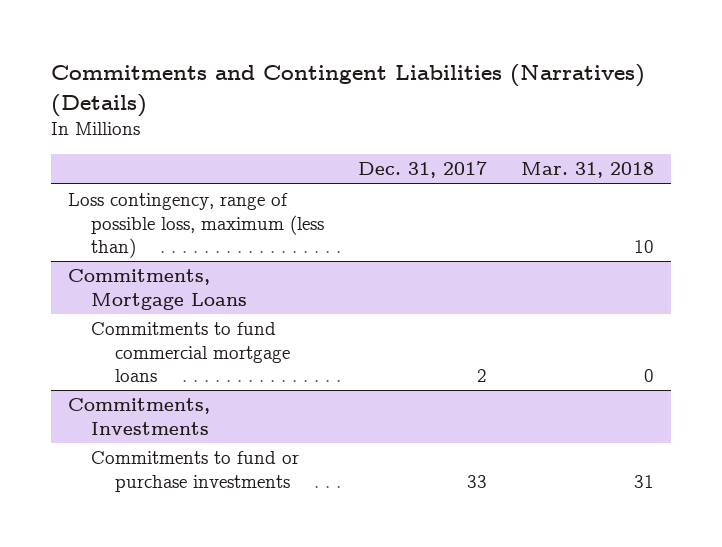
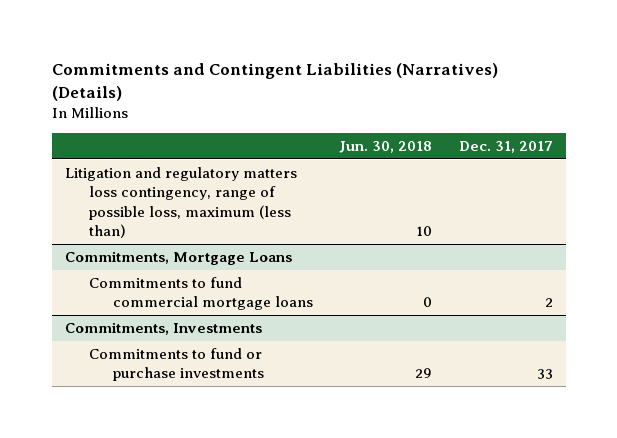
- | Dec. 31, 2017 | Mar. 31, 2018
+ | Jun. 30, 2018 | Dec. 31, 2017
- Loss contingency, range of possible loss, maximum (less than) | | 10
+ Litigation and regulatory matters loss contingency, range of possible loss, maximum (less than) | 10 |

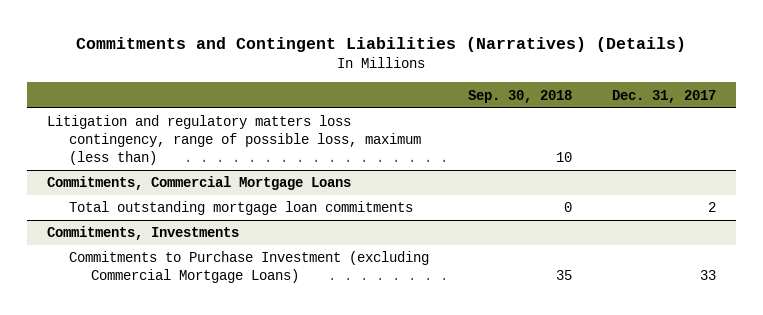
- | Jun. 30, 2018 | Dec. 31, 2017
+ | Sep. 30, 2018 | Dec. 31, 2017
- Commitments, Mortgage Loans
- Commitments to fund commercial mortgage loans | 0 | 2
+ Commitments, Commercial Mortgage Loans
+ Total outstanding mortgage loan commitments | 0 | 2
@ Commitments, Investments
- Commitments to fund or purchase investments | 29 | 33
+ Commitments to Purchase Investment (excluding Commercial Mortgage Loans) | 35 | 33

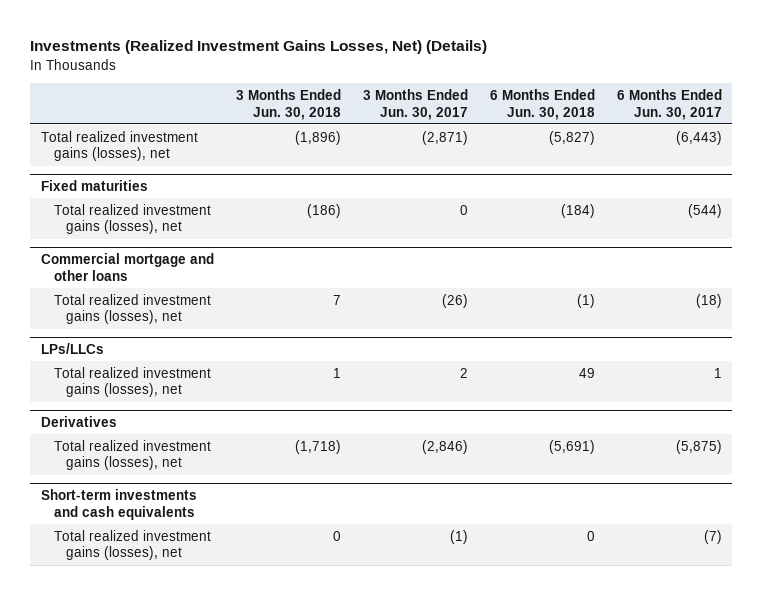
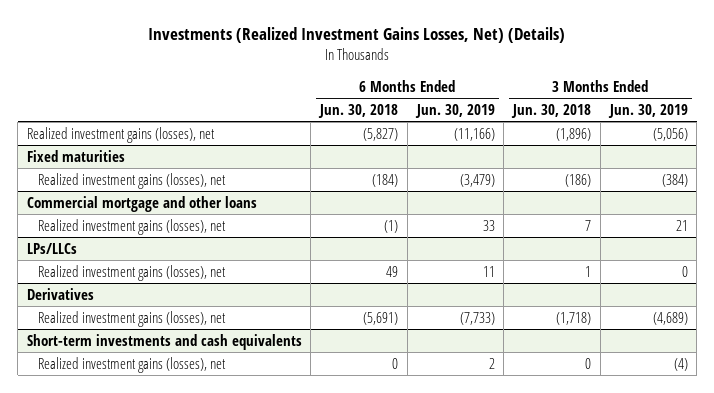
- | 3 Months Ended Jun. 30, 2018 | 3 Months Ended Jun. 30, 2017 | 6 Months Ended Jun. 30, 2018 | 6 Months Ended Jun. 30, 2017
+ | 6 Months Ended Jun. 30, 2018 | 6 Months Ended Jun. 30, 2019 | 3 Months Ended Jun. 30, 2018 | 3 Months Ended Jun. 30, 2019
- Total realized investment gains (losses), net | (1,896) | (2,871) | (5,827) | (6,443)
+ Realized investment gains (losses), net | (5,827) | (11,166) | (1,896) | (5,056)
@ Fixed maturities
- Total realized investment gains (losses), net | (186) | 0 | (184) | (544)
+ Realized investment gains (losses), net | (184) | (3,479) | (186) | (384)
@ Commercial mortgage and other loans
- Total realized investment gains (losses), net | 7 | (26) | (1) | (18)
+ Realized investment gains (losses), net | (1) | 33 | 7 | 21
@ LPs/LLCs
- Total realized investment gains (losses), net | 1 | 2 | 49 | 1
+ Realized investment gains (losses), net | 49 | 11 | 1 | 0
@ Derivatives
- Total realized investment gains (losses), net | (1,718) | (2,846) | (5,691) | (5,875)
+ Realized investment gains (losses), net | (5,691) | (7,733) | (1,718) | (4,689)
@ Short-term investments and cash equivalents
- Total realized investment gains (losses), net | 0 | (1) | 0 | (7)
+ Realized investment gains (losses), net | 0 | 2 | 0 | (4)

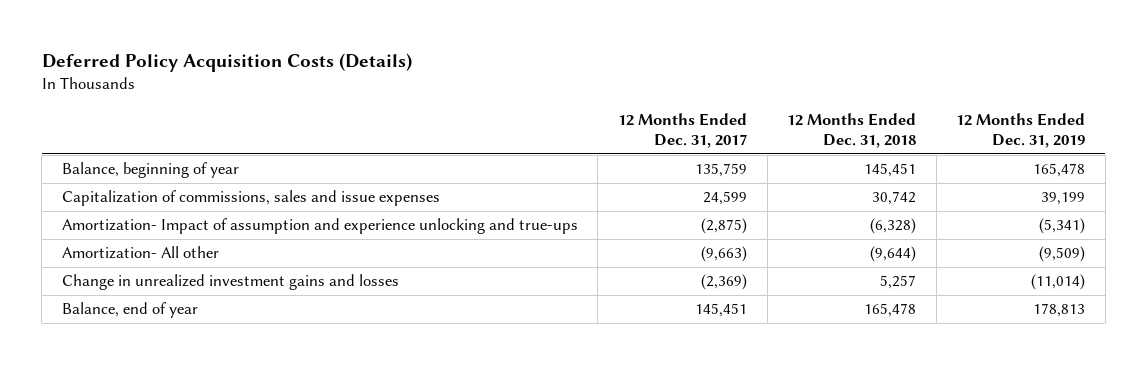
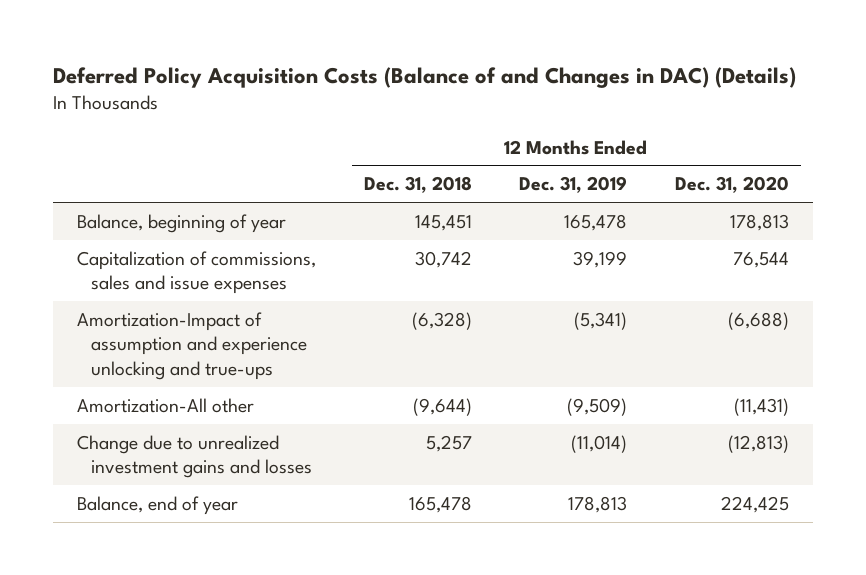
- Deferred Policy Acquisition Costs (Details)
+ Deferred Policy Acquisition Costs (Balance of and Changes in DAC) (Details)
- | 12 Months Ended Dec. 31, 2017 | 12 Months Ended Dec. 31, 2018 | 12 Months Ended Dec. 31, 2019
+ | 12 Months Ended Dec. 31, 2018 | 12 Months Ended Dec. 31, 2019 | 12 Months Ended Dec. 31, 2020
- Amortization- Impact of assumption and experience unlocking and true-ups | (2,875) | (6,328) | (5,341)
- Amortization- All other | (9,663) | (9,644) | (9,509)
- Change in unrealized investment gains and losses | (2,369) | 5,257 | (11,014)
+ Amortization-Impact of assumption and experience unlocking and true-ups | (6,328) | (5,341) | (6,688)
+ Amortization-All other | (9,644) | (9,509) | (11,431)
+ Change due to unrealized investment gains and losses | 5,257 | (11,014) | (12,813)

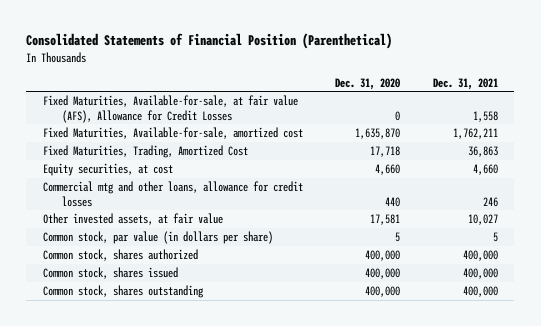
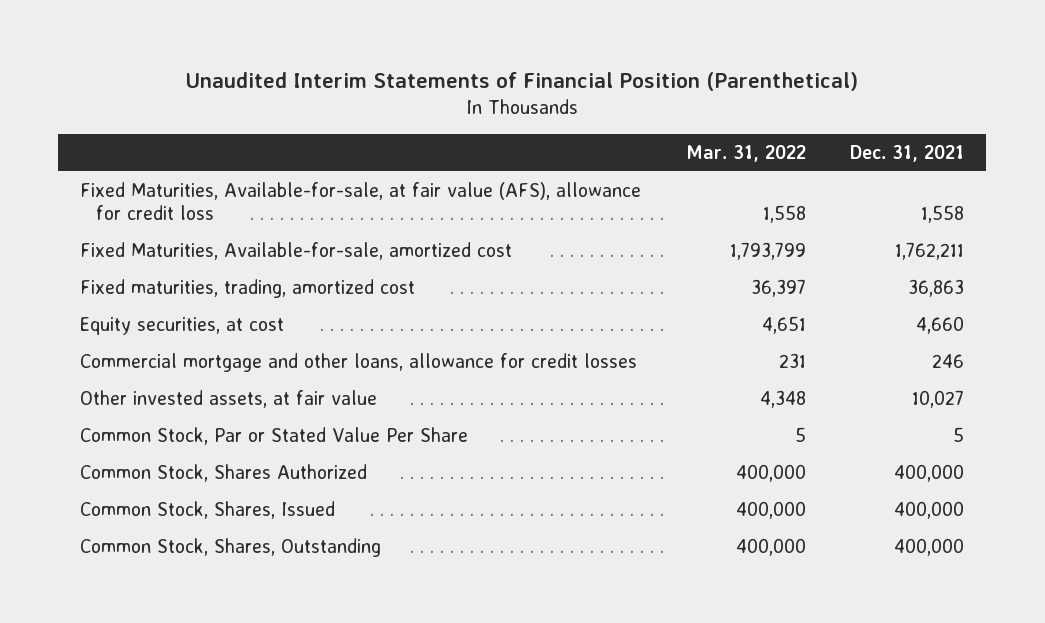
- Consolidated Statements of Financial Position (Parenthetical)
+ Unaudited Interim Statements of Financial Position (Parenthetical)
- | Dec. 31, 2020 | Dec. 31, 2021
+ | Mar. 31, 2022 | Dec. 31, 2021
- Fixed Maturities, Available-for-sale, at fair value (AFS), Allowance for Credit Losses | 0 | 1,558
+ Fixed Maturities, Available-for-sale, at fair value (AFS), allowance for credit loss | 1,558 | 1,558
- Fixed Maturities, Trading, Amortized Cost | 17,718 | 36,863
+ Fixed maturities, trading, amortized cost | 36,397 | 36,863
- Commercial mtg and other loans, allowance for credit losses | 440 | 246
+ Commercial mortgage and other loans, allowance for credit losses | 231 | 246
- Common stock, par value (in dollars per share) | 5 | 5
- Common stock, shares authorized | 400,000 | 400,000
- Common stock, shares issued | 400,000 | 400,000
- Common stock, shares outstanding | 400,000 | 400,000
+ Common Stock, Par or Stated Value Per Share | 5 | 5
+ Common Stock, Shares Authorized | 400,000 | 400,000
+ Common Stock, Shares, Issued | 400,000 | 400,000
+ Common Stock, Shares, Outstanding | 400,000 | 400,000

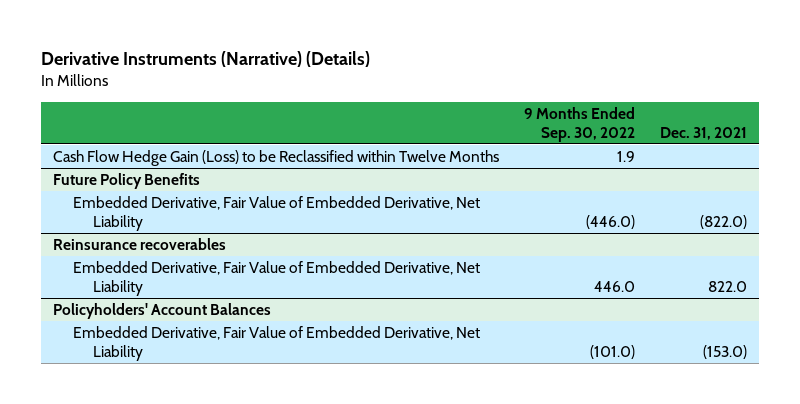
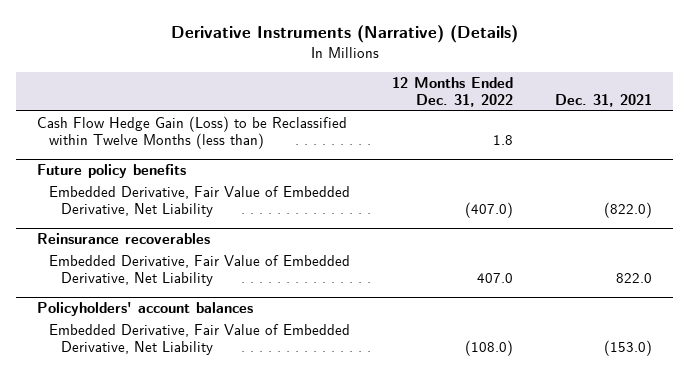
- | 9 Months Ended Sep. 30, 2022 | Dec. 31, 2021
+ | 12 Months Ended Dec. 31, 2022 | Dec. 31, 2021
- Cash Flow Hedge Gain (Loss) to be Reclassified within Twelve Months | 1.9 |
- Future Policy Benefits
+ Cash Flow Hedge Gain (Loss) to be Reclassified within Twelve Months (less than) | 1.8 |
+ Future policy benefits
- Policyholders' Account Balances
+ Policyholders' account balances

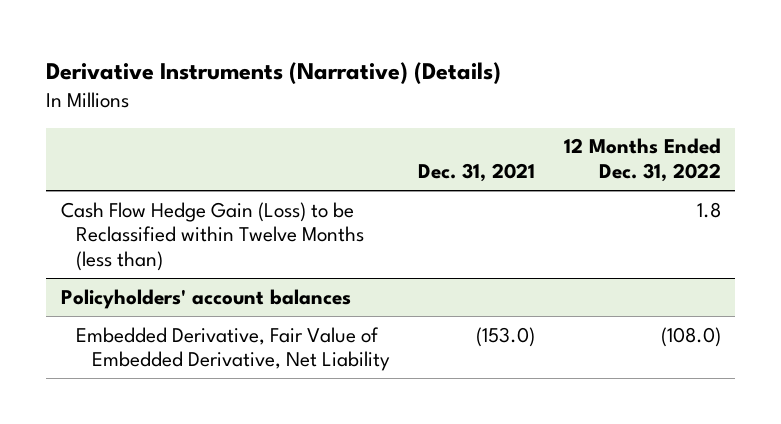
- | 12 Months Ended Dec. 31, 2022 | Dec. 31, 2021
+ | Dec. 31, 2021 | 12 Months Ended Dec. 31, 2022
- Future policy benefits
- Embedded Derivative, Fair Value of Embedded Derivative, Net Liability | (407.0) | (822.0)
- Reinsurance recoverables
- Embedded Derivative, Fair Value of Embedded Derivative, Net Liability | 407.0 | 822.0

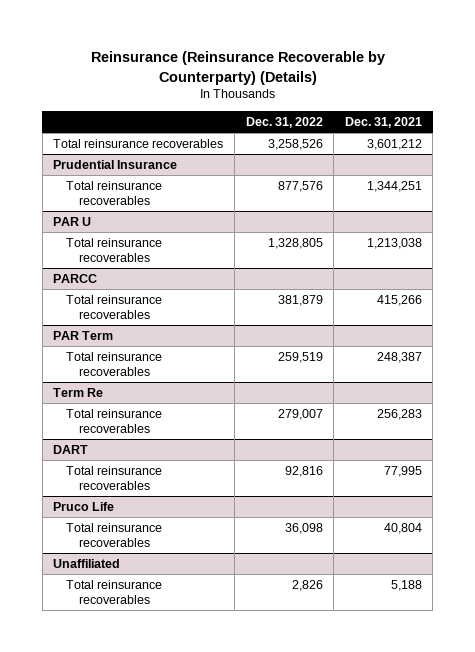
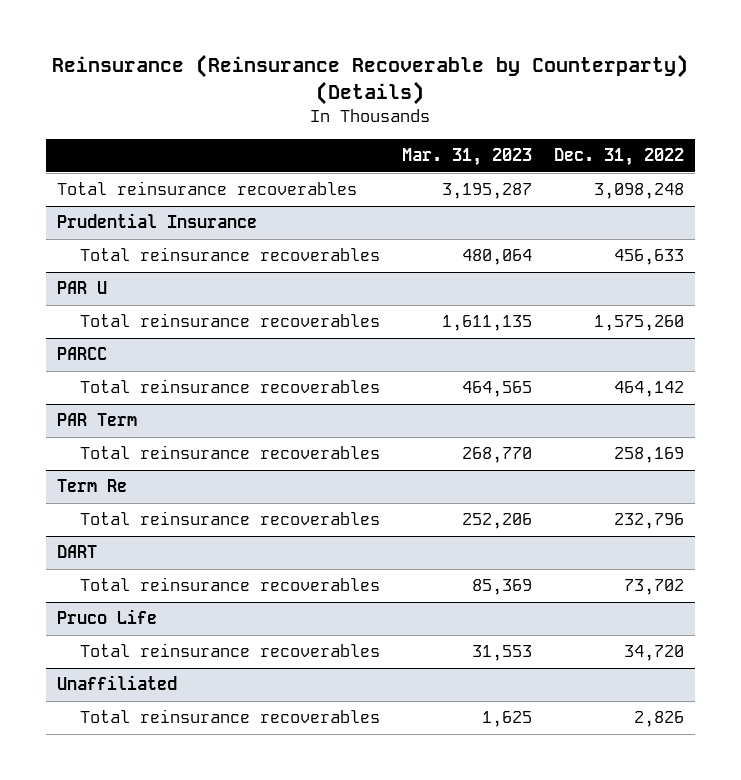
- | Dec. 31, 2022 | Dec. 31, 2021
+ | Mar. 31, 2023 | Dec. 31, 2022
- Total reinsurance recoverables | 3,258,526 | 3,601,212
+ Total reinsurance recoverables | 3,195,287 | 3,098,248
@ Prudential Insurance
- Total reinsurance recoverables | 877,576 | 1,344,251
+ Total reinsurance recoverables | 480,064 | 456,633
@ PAR U
- Total reinsurance recoverables | 1,328,805 | 1,213,038
+ Total reinsurance recoverables | 1,611,135 | 1,575,260
@ PARCC
- Total reinsurance recoverables | 381,879 | 415,266
+ Total reinsurance recoverables | 464,565 | 464,142
@ PAR Term
- Total reinsurance recoverables | 259,519 | 248,387
+ Total reinsurance recoverables | 268,770 | 258,169
@ Term Re
- Total reinsurance recoverables | 279,007 | 256,283
+ Total reinsurance recoverables | 252,206 | 232,796
@ DART
- Total reinsurance recoverables | 92,816 | 77,995
+ Total reinsurance recoverables | 85,369 | 73,702
@ Pruco Life
- Total reinsurance recoverables | 36,098 | 40,804
+ Total reinsurance recoverables | 31,553 | 34,720

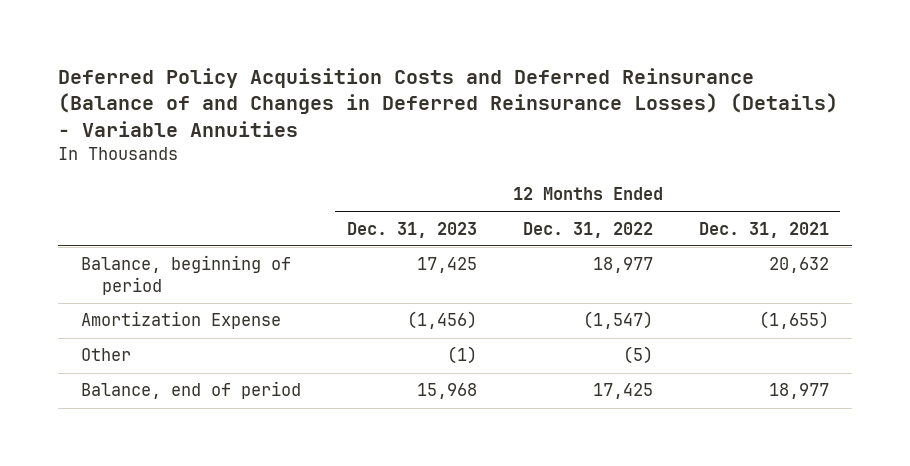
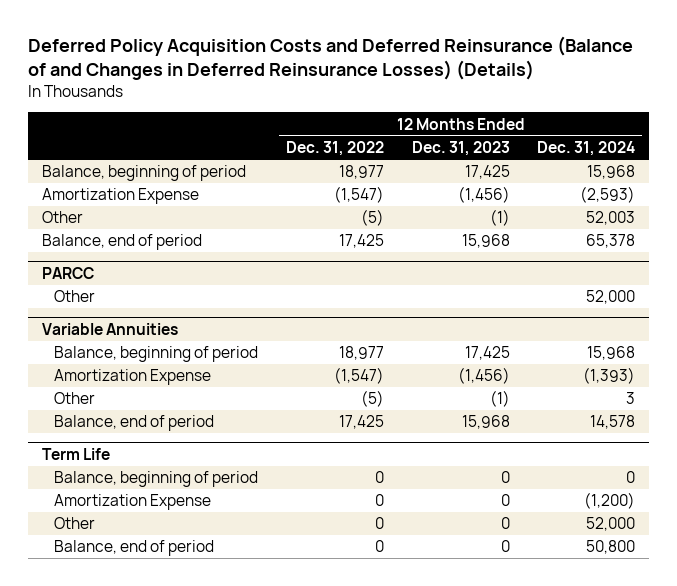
- Deferred Policy Acquisition Costs and Deferred Reinsurance (Balance of and Changes in Deferred Reinsurance Losses) (Details) - Variable Annuities
+ Deferred Policy Acquisition Costs and Deferred Reinsurance (Balance of and Changes in Deferred Reinsurance Losses) (Details)
- | 12 Months Ended Dec. 31, 2023 | 12 Months Ended Dec. 31, 2022 | 12 Months Ended Dec. 31, 2021
+ | 12 Months Ended Dec. 31, 2022 | 12 Months Ended Dec. 31, 2023 | 12 Months Ended Dec. 31, 2024
+ PARCC
+ Other | | | 52,000
+ Variable Annuities
+ Balance, beginning of period | 18,977 | 17,425 | 15,968
+ Amortization Expense | (1,547) | (1,456) | (1,393)
+ Other | (5) | (1) | 3
+ Balance, end of period | 17,425 | 15,968 | 14,578
+ Term Life
+ Balance, beginning of period | 0 | 0 | 0
+ Amortization Expense | 0 | 0 | (1,200)
+ Other | 0 | 0 | 52,000
+ Balance, end of period | 0 | 0 | 50,800

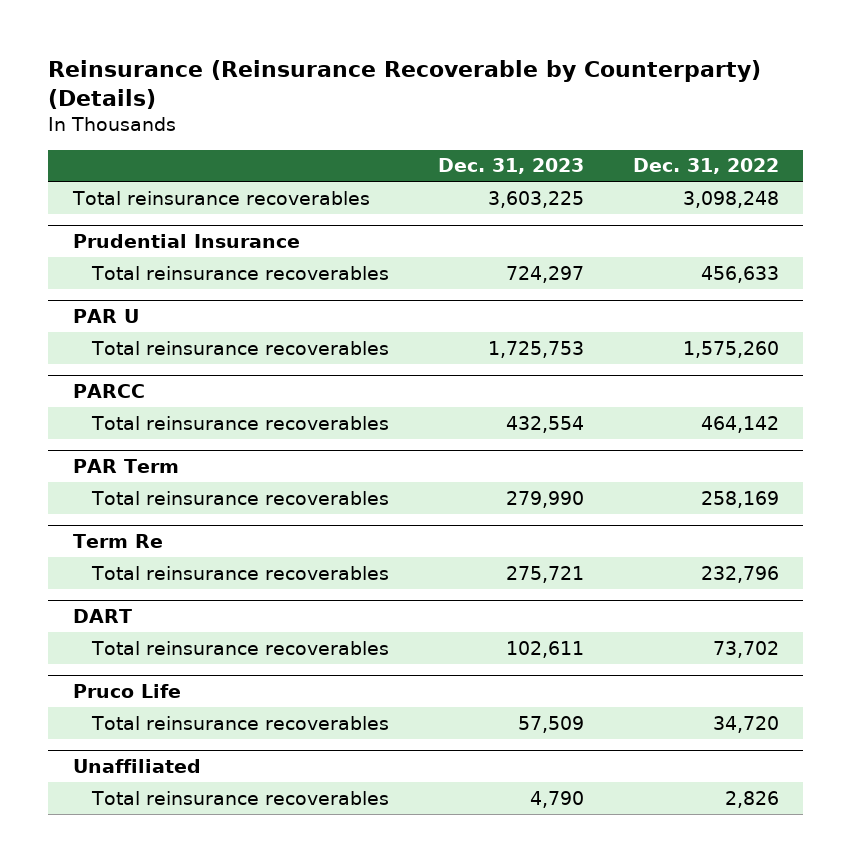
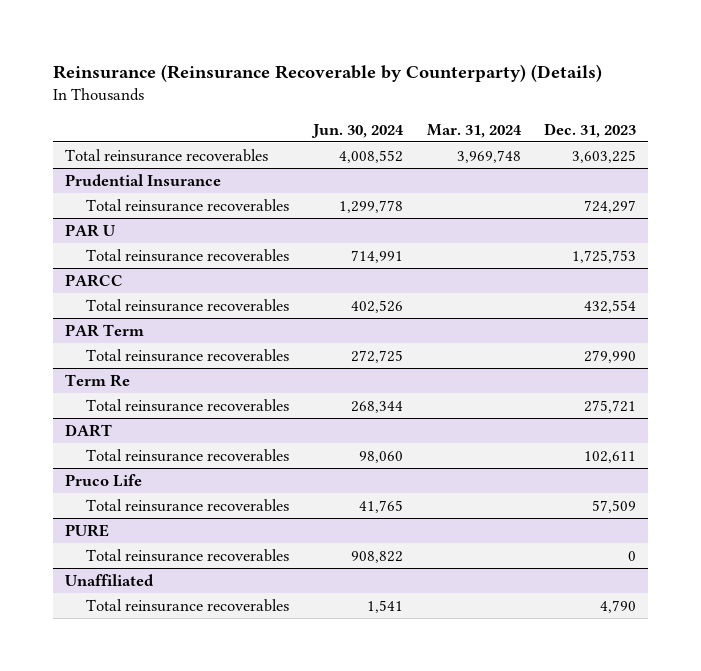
- | Dec. 31, 2023 | Dec. 31, 2022
+ | Jun. 30, 2024 | Mar. 31, 2024 | Dec. 31, 2023
+ PURE
+ Total reinsurance recoverables | 908,822 | | 0

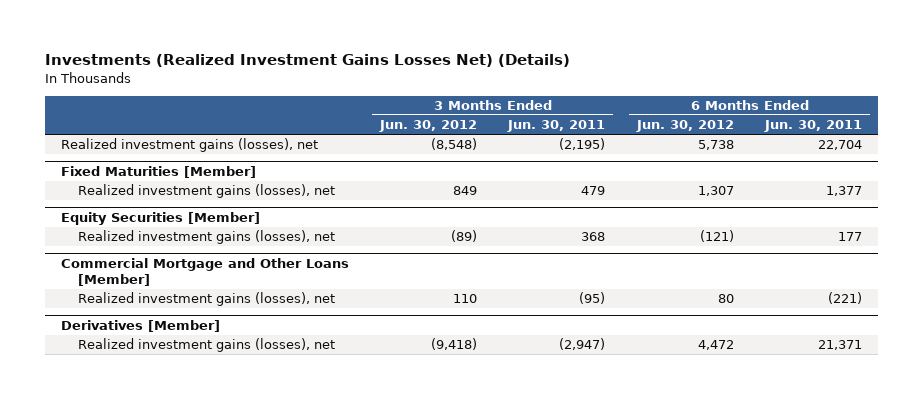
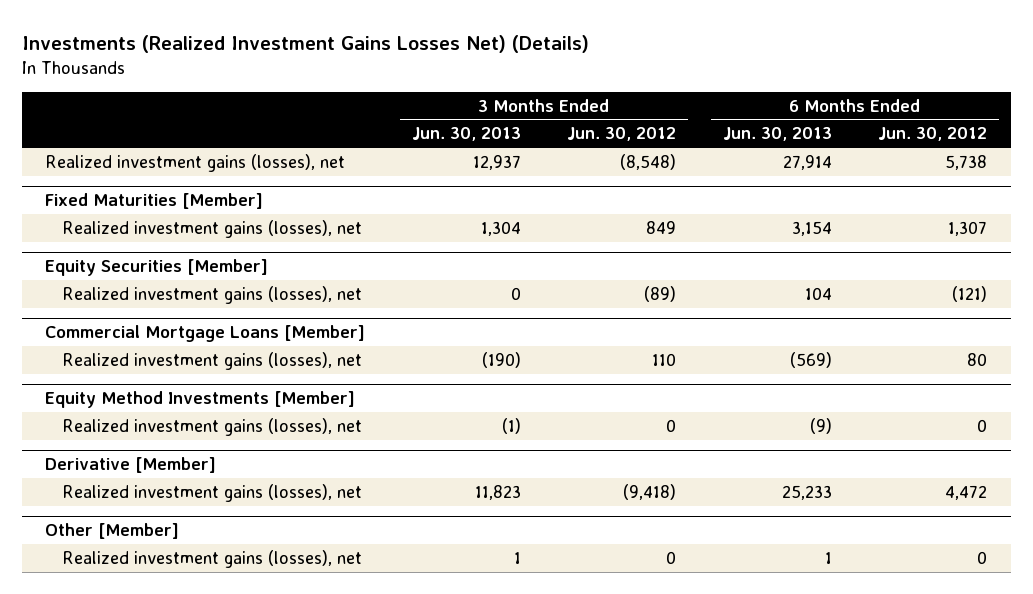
- | 3 Months Ended Jun. 30, 2012 | 3 Months Ended Jun. 30, 2011 | 6 Months Ended Jun. 30, 2012 | 6 Months Ended Jun. 30, 2011
+ | 3 Months Ended Jun. 30, 2013 | 3 Months Ended Jun. 30, 2012 | 6 Months Ended Jun. 30, 2013 | 6 Months Ended Jun. 30, 2012
- Commercial Mortgage and Other Loans [Member]
+ Commercial Mortgage Loans [Member]
- Derivatives [Member]
+ Equity Method Investments [Member]
+ Realized investment gains (losses), net | (1) | 0 | (9) | 0
+ Derivative [Member]
+ Other [Member]
+ Realized investment gains (losses), net | 1 | 0 | 1 | 0

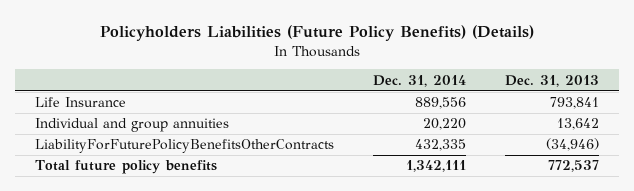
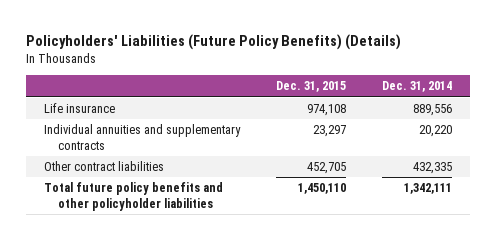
- Policyholders Liabilities (Future Policy Benefits) (Details)
+ Policyholders' Liabilities (Future Policy Benefits) (Details)
- | Dec. 31, 2014 | Dec. 31, 2013
+ | Dec. 31, 2015 | Dec. 31, 2014
- Life Insurance | 889,556 | 793,841
- Individual and group annuities | 20,220 | 13,642
- LiabilityForFuturePolicyBenefitsOtherContracts | 432,335 | (34,946)
- Total future policy benefits | 1,342,111 | 772,537
+ Life insurance | 974,108 | 889,556
+ Individual annuities and supplementary contracts | 23,297 | 20,220
+ Other contract liabilities | 452,705 | 432,335
+ Total future policy benefits and other policyholder liabilities | 1,450,110 | 1,342,111

